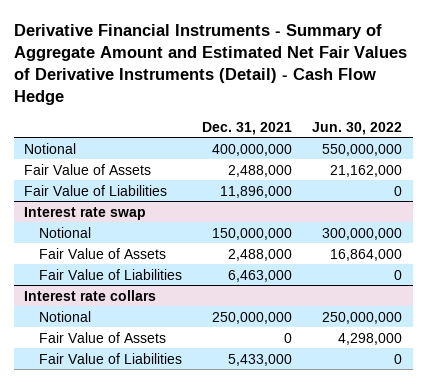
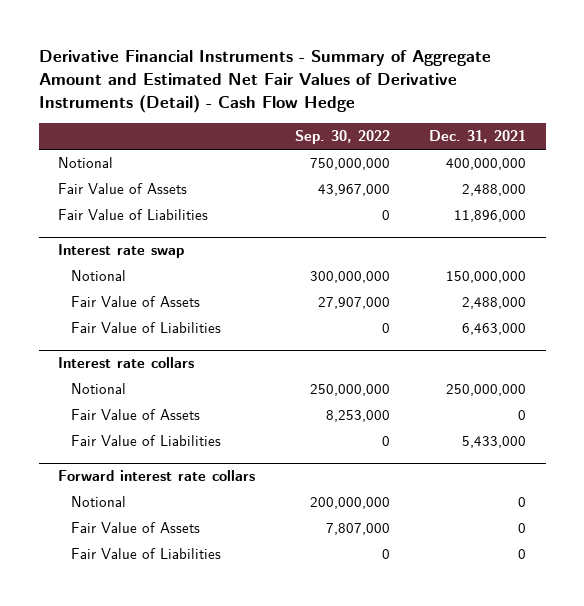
- | Dec. 31, 2021 | Jun. 30, 2022
+ | Sep. 30, 2022 | Dec. 31, 2021
+ Forward interest rate collars
+ Notional | 200,000,000 | 0
+ Fair Value of Assets | 7,807,000 | 0
+ Fair Value of Liabilities | 0 | 0

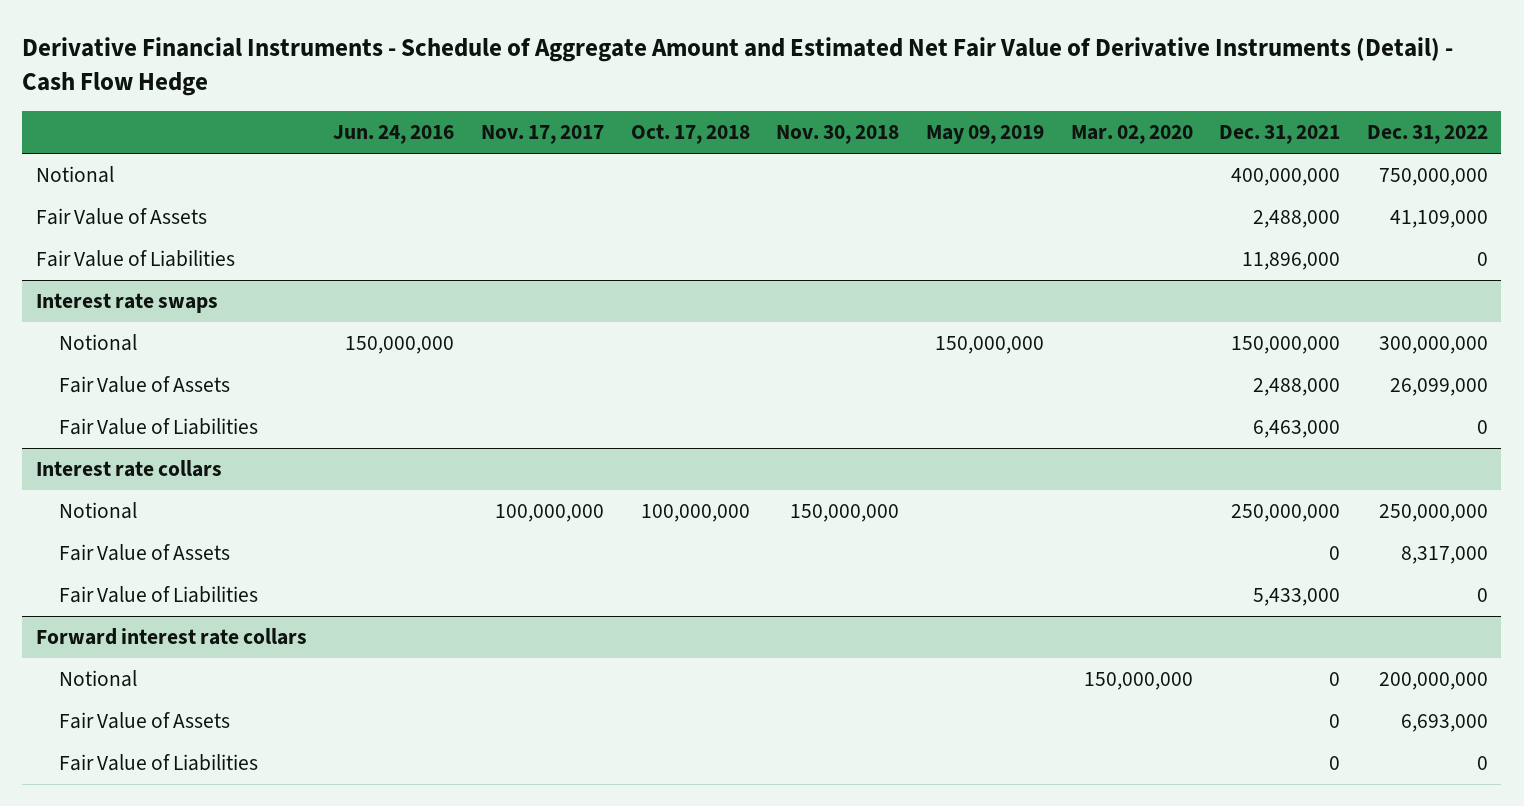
- Derivative Financial Instruments - Summary of Aggregate Amount and Estimated Net Fair Values of Derivative Instruments (Detail) - Cash Flow Hedge
+ Derivative Financial Instruments - Schedule of Aggregate Amount and Estimated Net Fair Value of Derivative Instruments (Detail) - Cash Flow Hedge
- | Sep. 30, 2022 | Dec. 31, 2021
+ | Jun. 24, 2016 | Nov. 17, 2017 | Oct. 17, 2018 | Nov. 30, 2018 | May 09, 2019 | Mar. 02, 2020 | Dec. 31, 2021 | Dec. 31, 2022
- Interest rate swap
+ Interest rate swaps

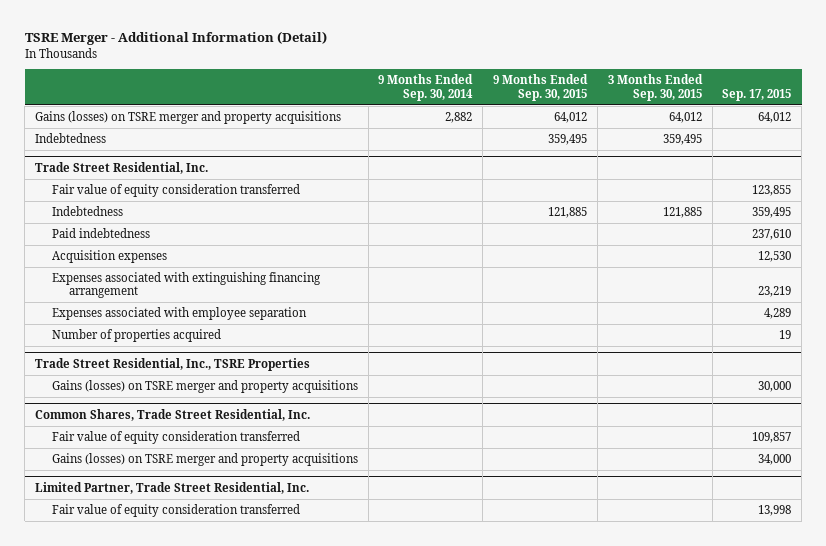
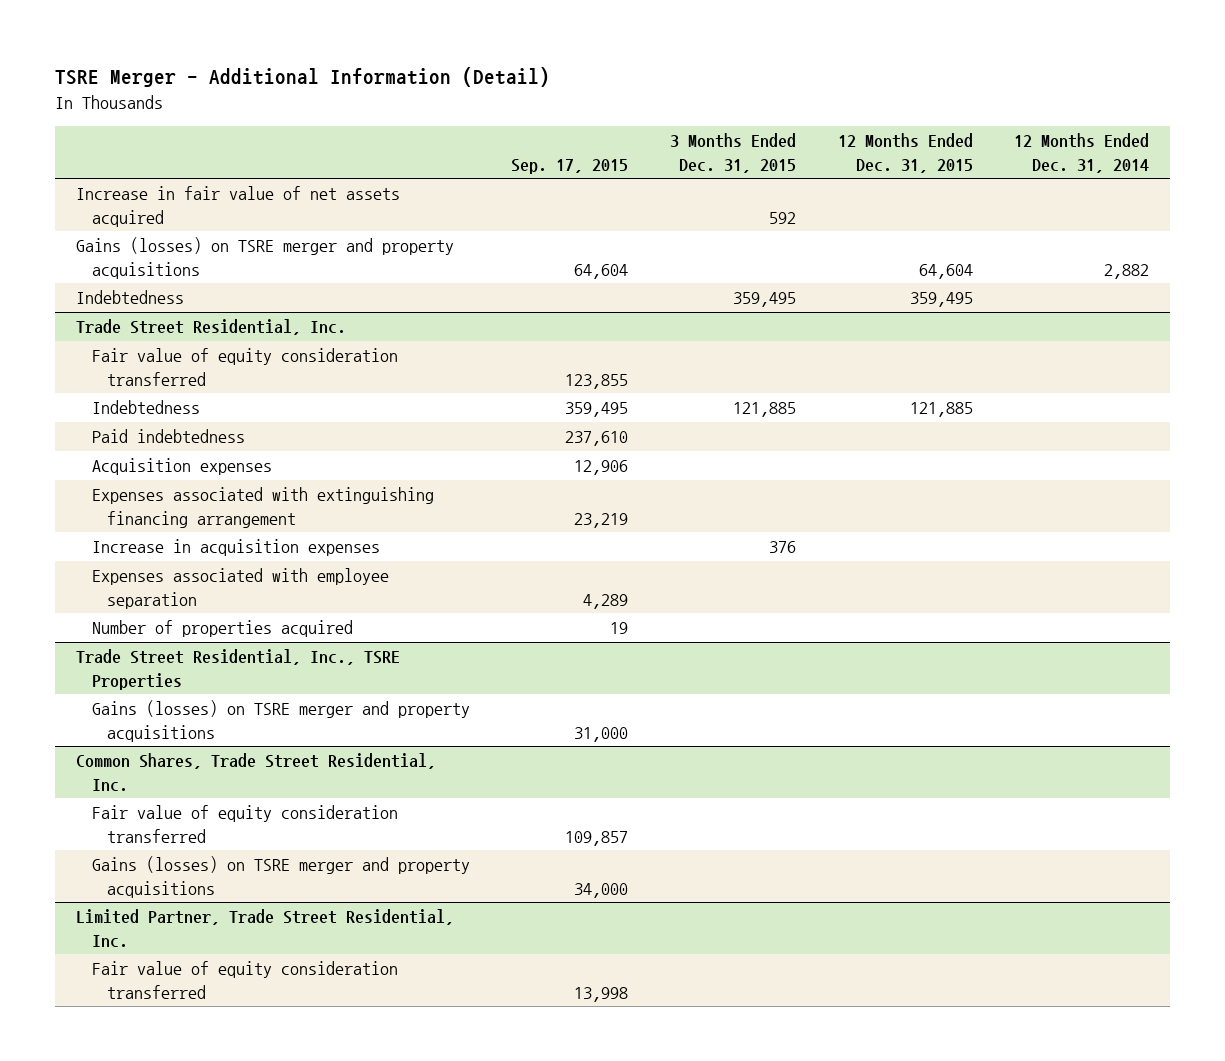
- | 9 Months Ended Sep. 30, 2014 | 9 Months Ended Sep. 30, 2015 | 3 Months Ended Sep. 30, 2015 | Sep. 17, 2015
+ | Sep. 17, 2015 | 3 Months Ended Dec. 31, 2015 | 12 Months Ended Dec. 31, 2015 | 12 Months Ended Dec. 31, 2014
- Gains (losses) on TSRE merger and property acquisitions | 2,882 | 64,012 | 64,012 | 64,012
+ Increase in fair value of net assets acquired | | 592 | |
+ Gains (losses) on TSRE merger and property acquisitions | 64,604 | | 64,604 | 2,882
@ Trade Street Residential, Inc.
- Acquisition expenses | | | | 12,530
+ Acquisition expenses | 12,906 | | |
+ Increase in acquisition expenses | | 376 | |
@ Trade Street Residential, Inc., TSRE Properties
- Gains (losses) on TSRE merger and property acquisitions | | | | 30,000
+ Gains (losses) on TSRE merger and property acquisitions | 31,000 | | |

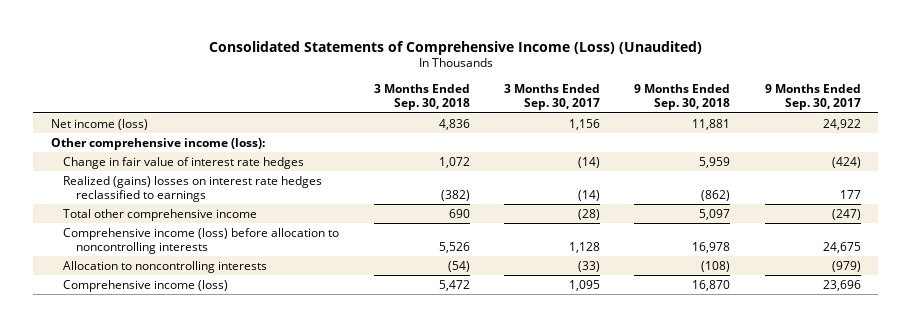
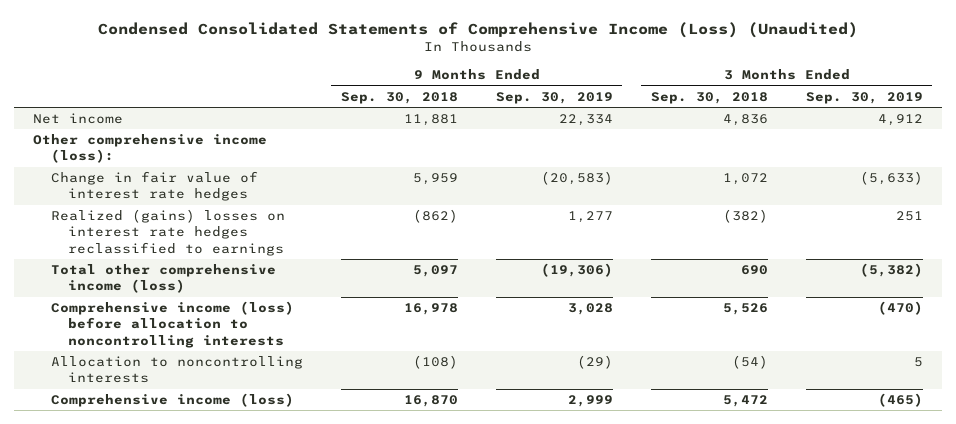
- Consolidated Statements of Comprehensive Income (Loss) (Unaudited)
+ Condensed Consolidated Statements of Comprehensive Income (Loss) (Unaudited)
- | 3 Months Ended Sep. 30, 2018 | 3 Months Ended Sep. 30, 2017 | 9 Months Ended Sep. 30, 2018 | 9 Months Ended Sep. 30, 2017
+ | 9 Months Ended Sep. 30, 2018 | 9 Months Ended Sep. 30, 2019 | 3 Months Ended Sep. 30, 2018 | 3 Months Ended Sep. 30, 2019
- Net income (loss) | 4,836 | 1,156 | 11,881 | 24,922
+ Net income | 11,881 | 22,334 | 4,836 | 4,912
- Total other comprehensive income | 690 | (28) | 5,097 | (247)
+ Total other comprehensive income (loss) | 5,097 | (19,306) | 690 | (5,382)

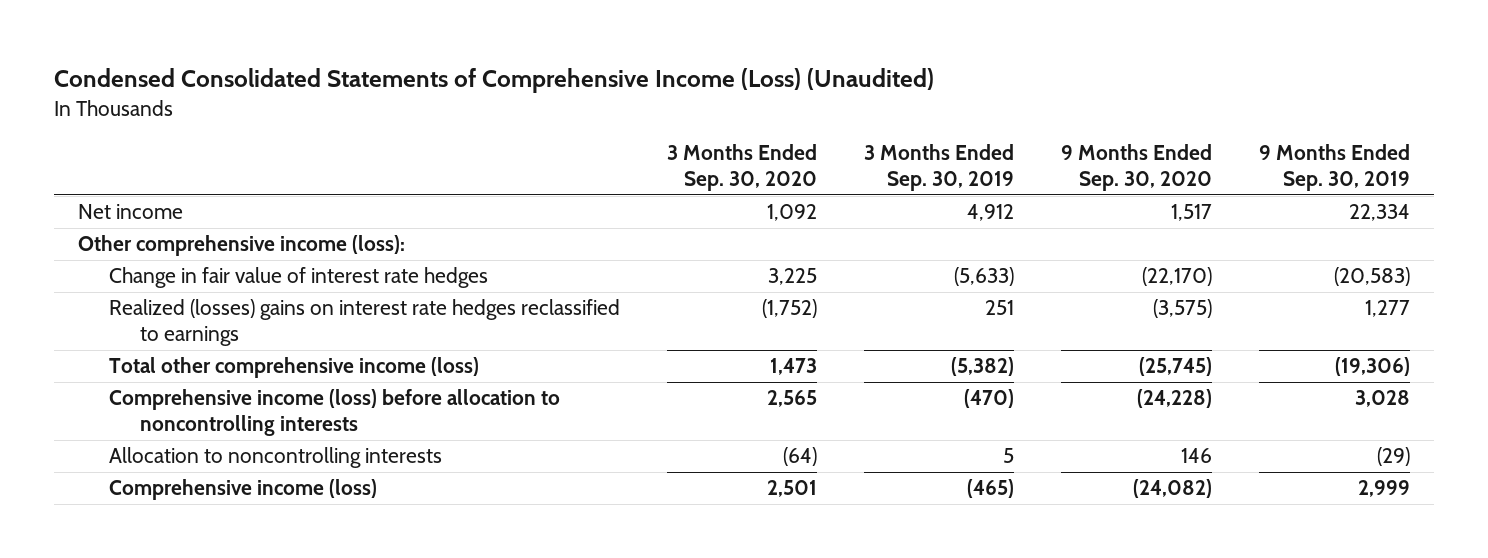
- | 9 Months Ended Sep. 30, 2018 | 9 Months Ended Sep. 30, 2019 | 3 Months Ended Sep. 30, 2018 | 3 Months Ended Sep. 30, 2019
+ | 3 Months Ended Sep. 30, 2020 | 3 Months Ended Sep. 30, 2019 | 9 Months Ended Sep. 30, 2020 | 9 Months Ended Sep. 30, 2019
- Realized (gains) losses on interest rate hedges reclassified to earnings | (862) | 1,277 | (382) | 251
+ Realized (losses) gains on interest rate hedges reclassified to earnings | (1,752) | 251 | (3,575) | 1,277

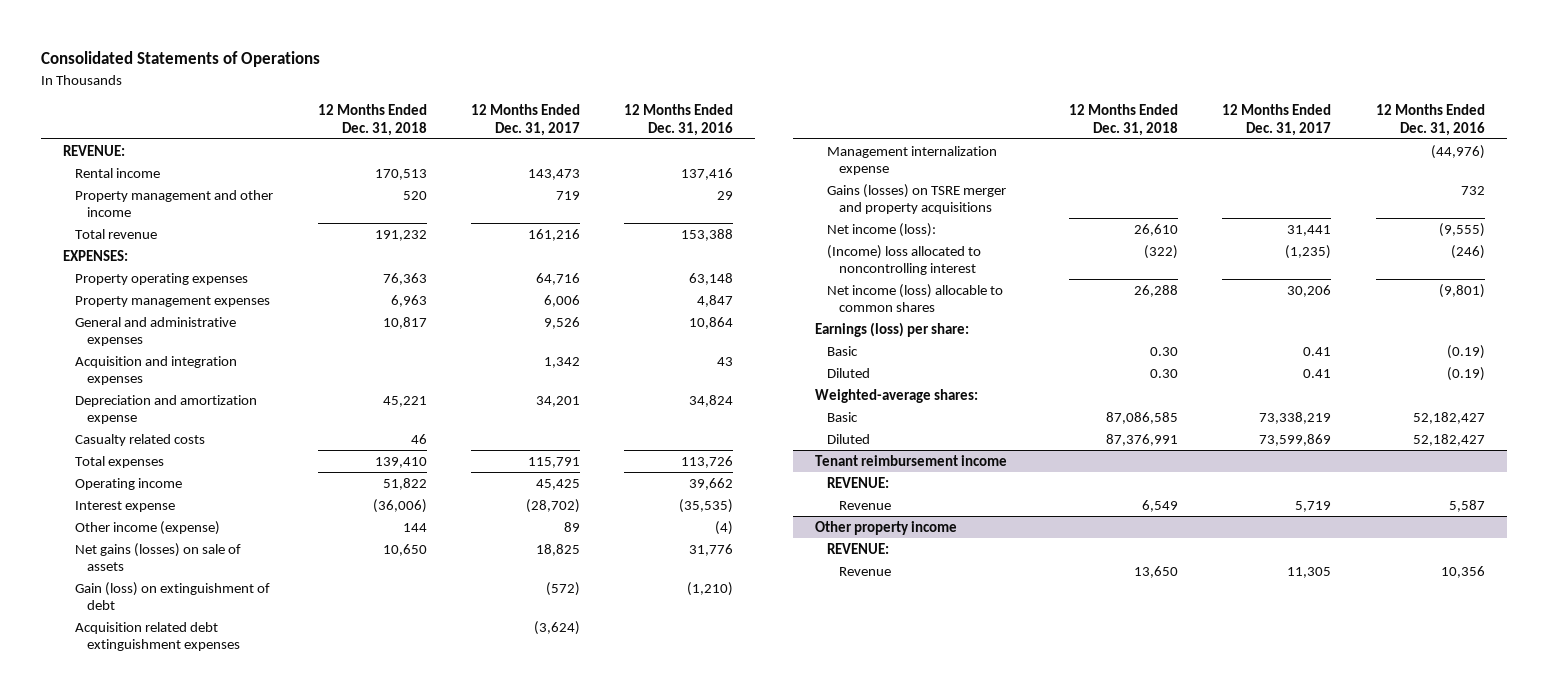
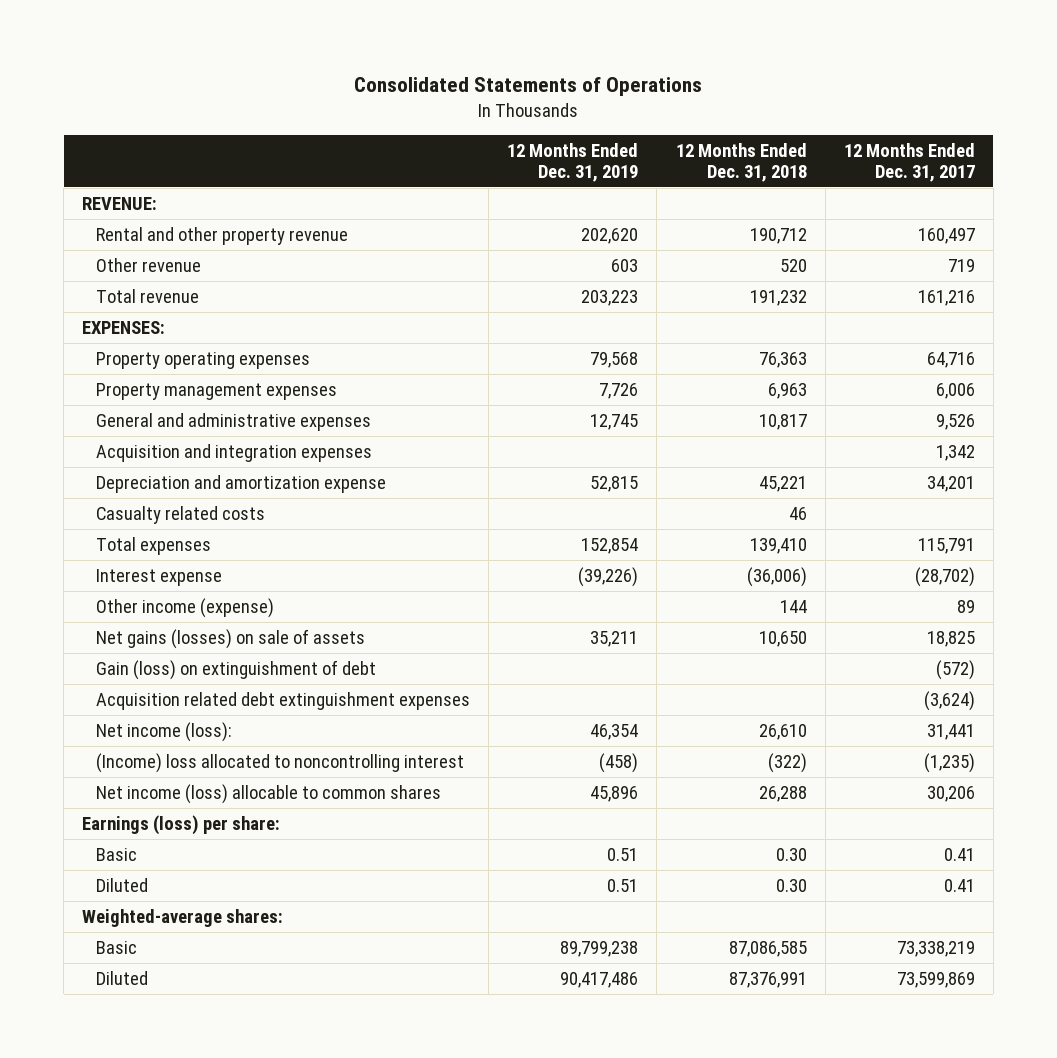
- | 12 Months Ended Dec. 31, 2018 | 12 Months Ended Dec. 31, 2017 | 12 Months Ended Dec. 31, 2016
+ | 12 Months Ended Dec. 31, 2019 | 12 Months Ended Dec. 31, 2018 | 12 Months Ended Dec. 31, 2017
- Rental income | 170,513 | 143,473 | 137,416
- Property management and other income | 520 | 719 | 29
+ Rental and other property revenue | 202,620 | 190,712 | 160,497
+ Other revenue | 603 | 520 | 719
- Operating income | 51,822 | 45,425 | 39,662
- Management internalization expense | | | (44,976)
- Gains (losses) on TSRE merger and property acquisitions | | | 732
- Tenant reimbursement income
- REVENUE:
- Revenue | 6,549 | 5,719 | 5,587
- Other property income
- REVENUE:
- Revenue | 13,650 | 11,305 | 10,356

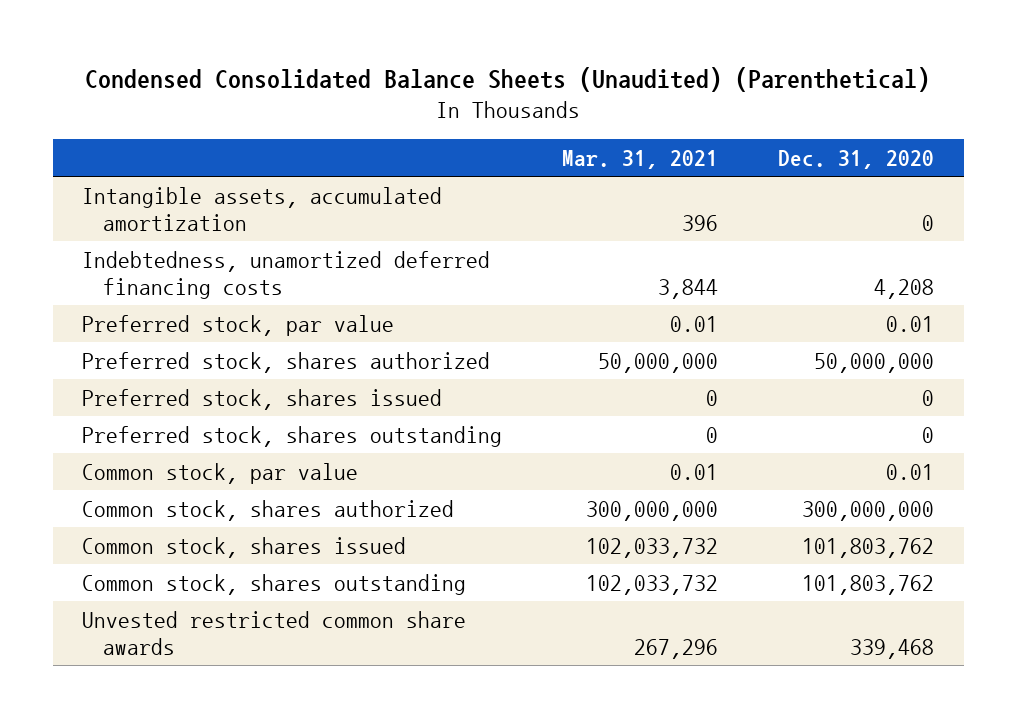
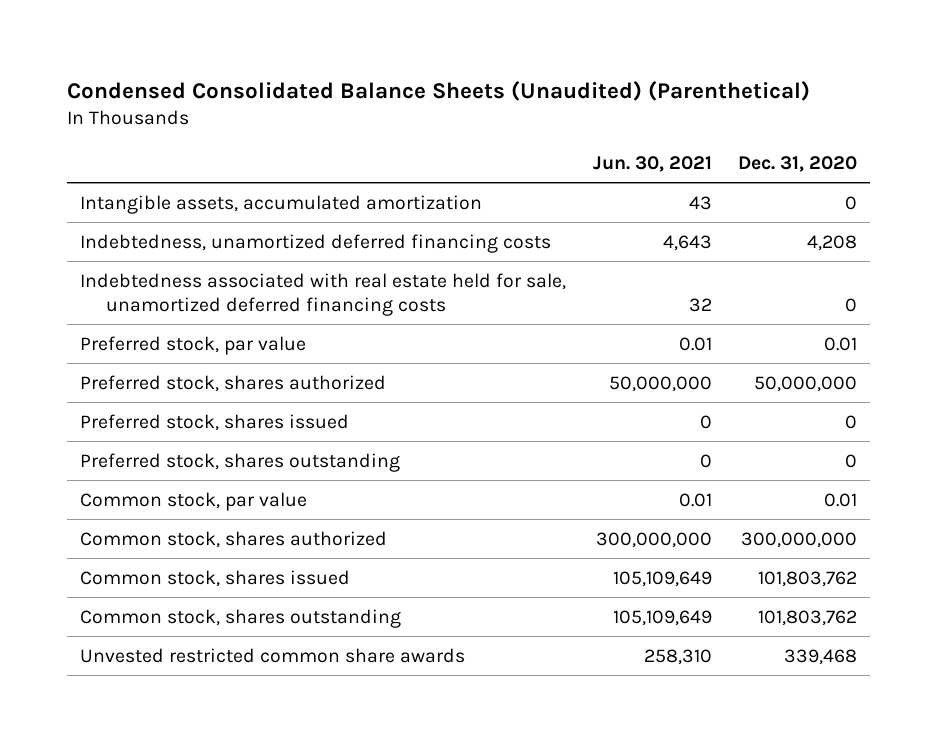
- | Mar. 31, 2021 | Dec. 31, 2020
+ | Jun. 30, 2021 | Dec. 31, 2020
+ Indebtedness associated with real estate held for sale, unamortized deferred financing costs | 32 | 0

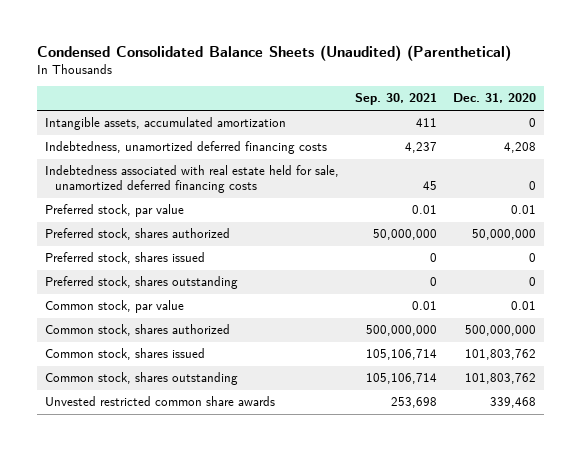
- | Jun. 30, 2021 | Dec. 31, 2020
+ | Sep. 30, 2021 | Dec. 31, 2020
- Common stock, shares authorized | 300,000,000 | 300,000,000
+ Common stock, shares authorized | 500,000,000 | 500,000,000

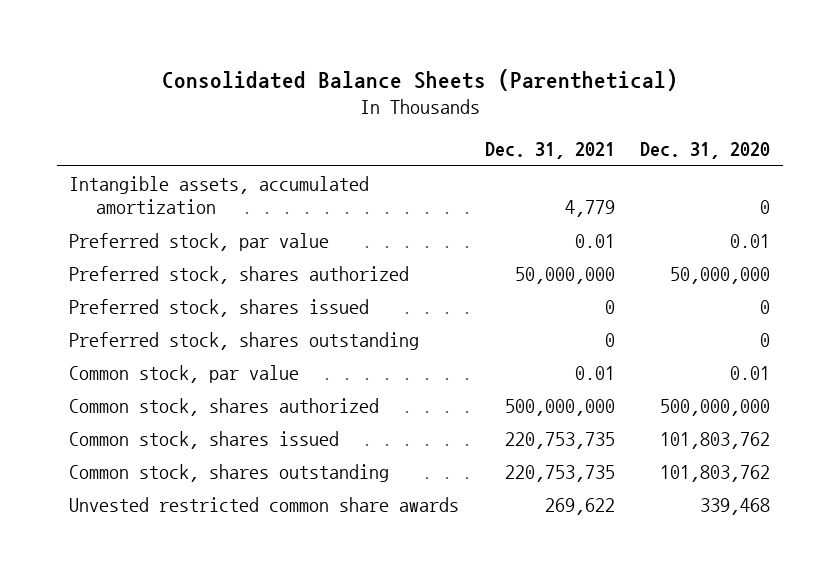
- Condensed Consolidated Balance Sheets (Unaudited) (Parenthetical)
+ Consolidated Balance Sheets (Parenthetical)
- | Sep. 30, 2021 | Dec. 31, 2020
+ | Dec. 31, 2021 | Dec. 31, 2020
- Indebtedness, unamortized deferred financing costs | 4,237 | 4,208
- Indebtedness associated with real estate held for sale, unamortized deferred financing costs | 45 | 0

